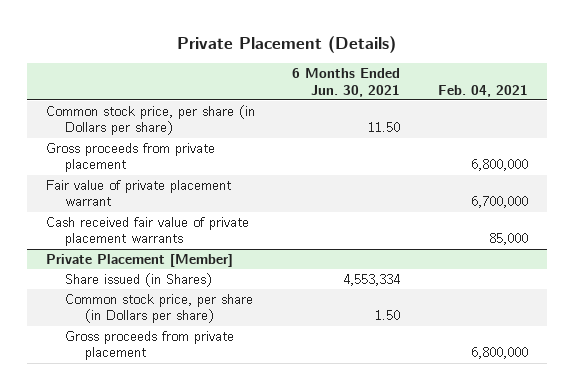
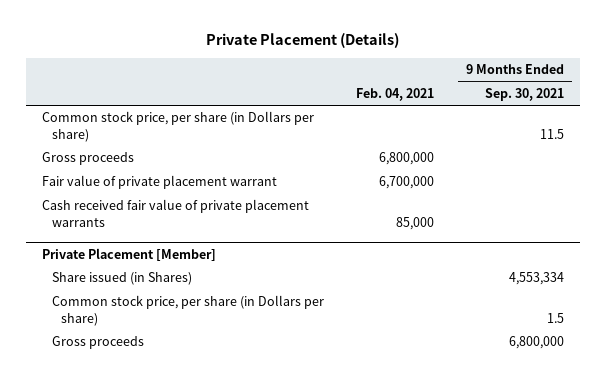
- | 6 Months Ended Jun. 30, 2021 | Feb. 04, 2021
+ | Feb. 04, 2021 | 9 Months Ended Sep. 30, 2021
- Gross proceeds from private placement | | 6,800,000
+ Gross proceeds | 6,800,000 |
@ Private Placement [Member]
- Gross proceeds from private placement | | 6,800,000
+ Gross proceeds | | 6,800,000

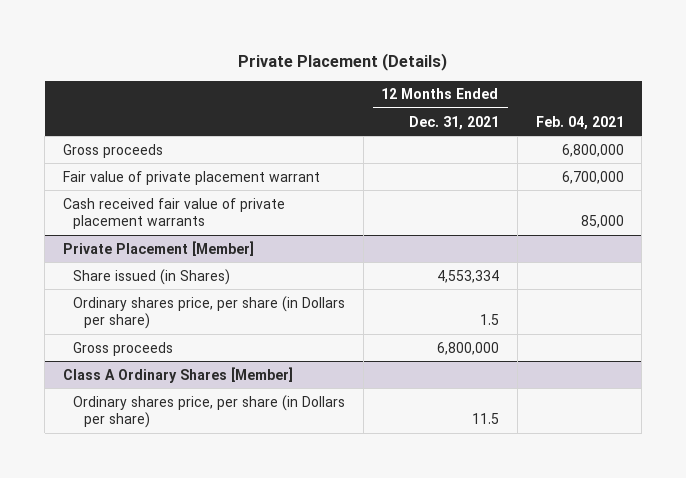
- | Feb. 04, 2021 | 9 Months Ended Sep. 30, 2021
+ | 12 Months Ended Dec. 31, 2021 | Feb. 04, 2021
- Common stock price, per share (in Dollars per share) | | 11.5
@ Private Placement [Member]
- Common stock price, per share (in Dollars per share) | | 1.5
+ Ordinary shares price, per share (in Dollars per share) | 1.5 |
+ Class A Ordinary Shares [Member]
+ Ordinary shares price, per share (in Dollars per share) | 11.5 |

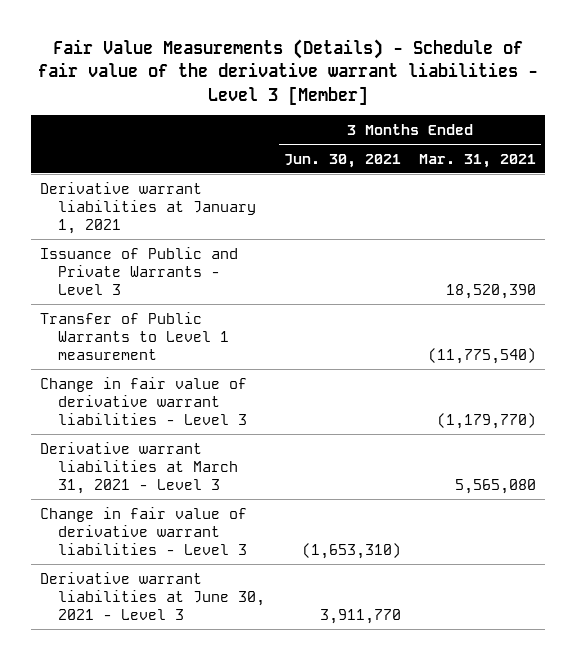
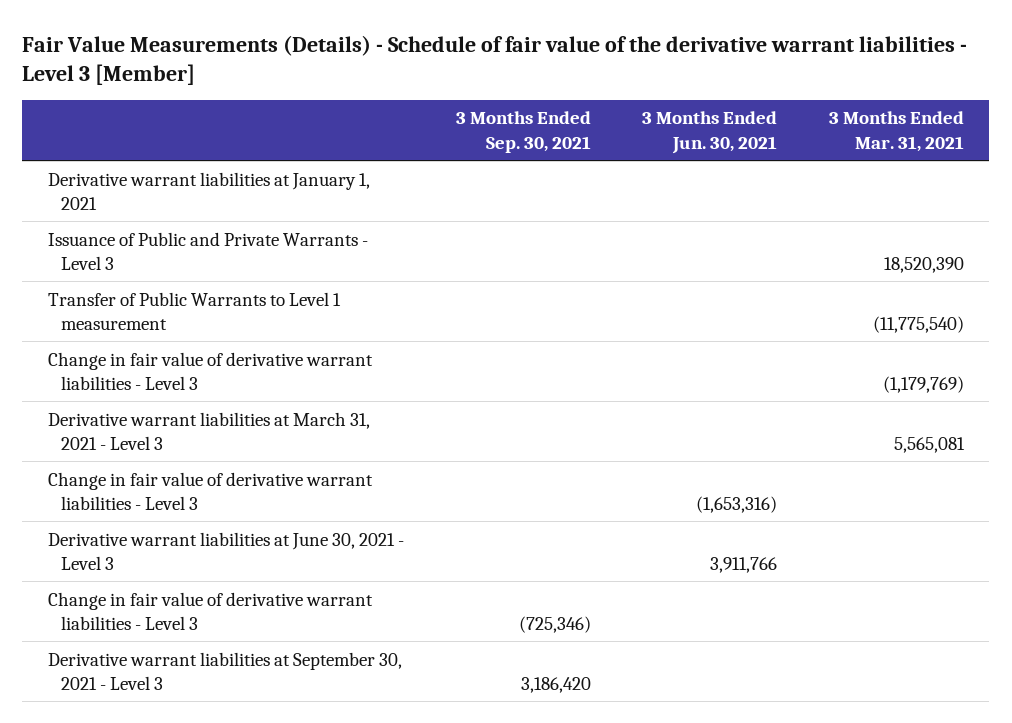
- | 3 Months Ended Jun. 30, 2021 | 3 Months Ended Mar. 31, 2021
+ | 3 Months Ended Sep. 30, 2021 | 3 Months Ended Jun. 30, 2021 | 3 Months Ended Mar. 31, 2021
- Change in fair value of derivative warrant liabilities - Level 3 | | (1,179,770)
- Derivative warrant liabilities at March 31, 2021 - Level 3 | | 5,565,080
- Change in fair value of derivative warrant liabilities - Level 3 | (1,653,310) |
- Derivative warrant liabilities at June 30, 2021 - Level 3 | 3,911,770 |
+ Change in fair value of derivative warrant liabilities - Level 3 | | | (1,179,769)
+ Derivative warrant liabilities at March 31, 2021 - Level 3 | | | 5,565,081
+ Change in fair value of derivative warrant liabilities - Level 3 | | (1,653,316) |
+ Derivative warrant liabilities at June 30, 2021 - Level 3 | | 3,911,766 |
+ Change in fair value of derivative warrant liabilities - Level 3 | (725,346) | |
+ Derivative warrant liabilities at September 30, 2021 - Level 3 | 3,186,420 | |

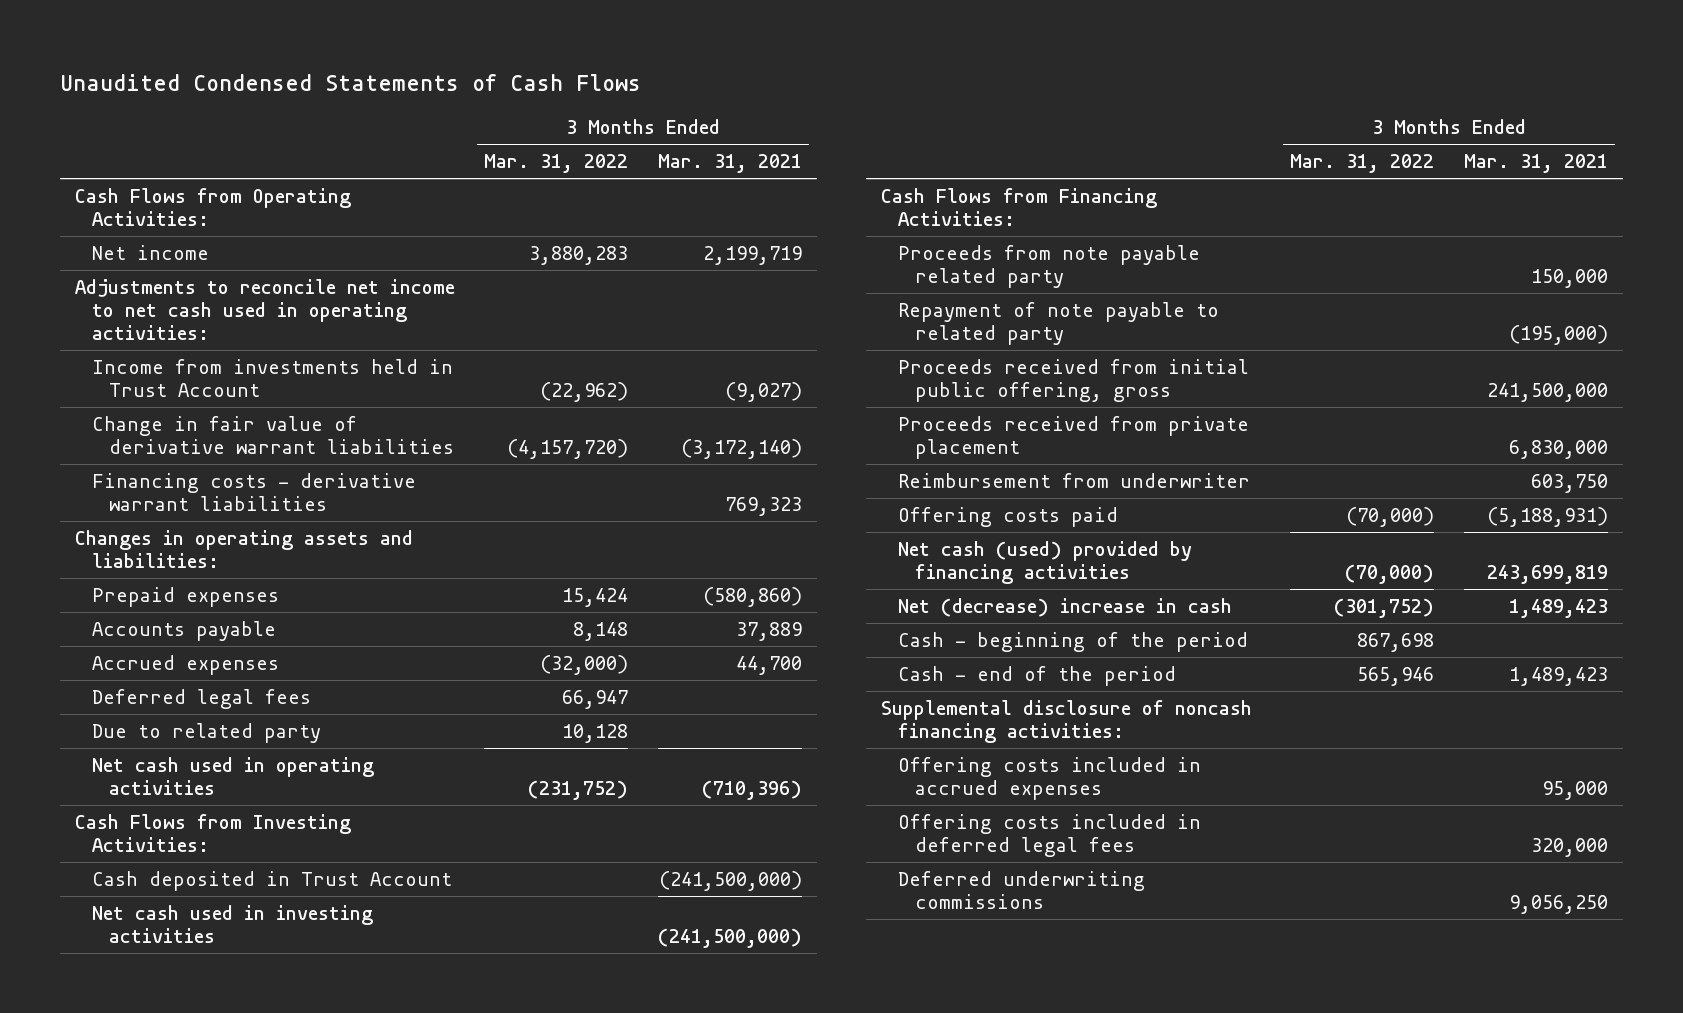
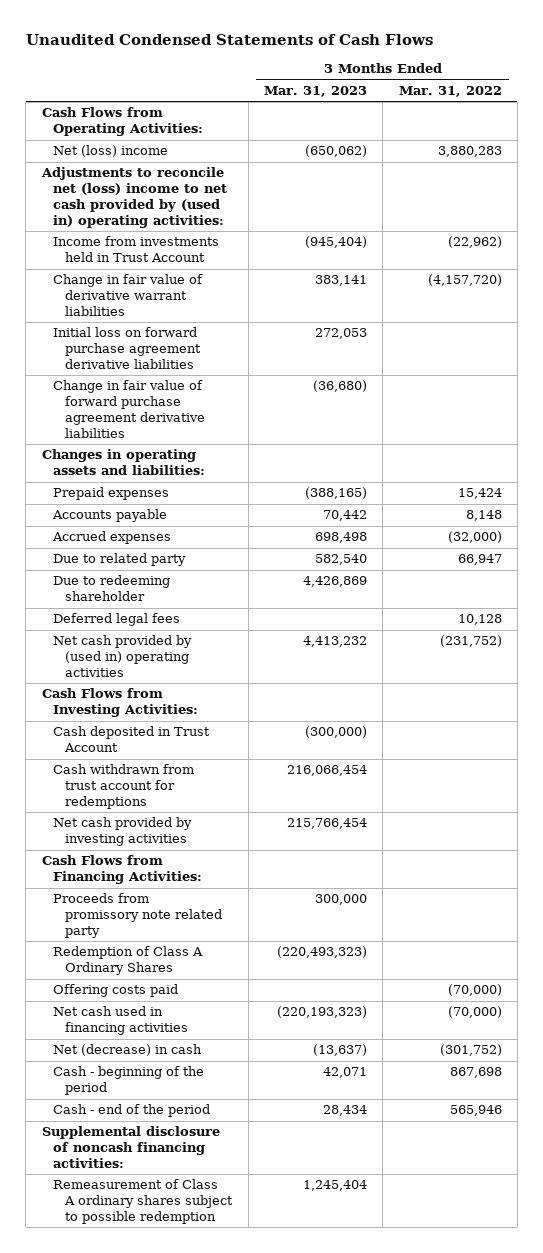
- | 3 Months Ended Mar. 31, 2022 | 3 Months Ended Mar. 31, 2021
+ | 3 Months Ended Mar. 31, 2023 | 3 Months Ended Mar. 31, 2022
- Net income | 3,880,283 | 2,199,719
- Adjustments to reconcile net income to net cash used in operating activities:
+ Net (loss) income | (650,062) | 3,880,283
+ Adjustments to reconcile net (loss) income to net cash provided by (used in) operating activities:
- Financing costs - derivative warrant liabilities | | 769,323
+ Initial loss on forward purchase agreement derivative liabilities | 272,053 |
+ Change in fair value of forward purchase agreement derivative liabilities | (36,680) |
- Deferred legal fees | 66,947 |
- Due to related party | 10,128 |
- Net cash used in operating activities | (231,752) | (710,396)
+ Due to related party | 582,540 | 66,947
+ Due to redeeming shareholder | 4,426,869 |
+ Deferred legal fees | | 10,128
+ Net cash provided by (used in) operating activities | 4,413,232 | (231,752)
- Net cash used in investing activities | | (241,500,000)
+ Cash withdrawn from trust account for redemptions | 216,066,454 |
+ Net cash provided by investing activities | 215,766,454 |
- Proceeds from note payable related party | | 150,000
- Repayment of note payable to related party | | (195,000)
- Proceeds received from initial public offering, gross | | 241,500,000
- Proceeds received from private placement | | 6,830,000
- Reimbursement from underwriter | | 603,750
+ Proceeds from promissory note related party | 300,000 |
+ Redemption of Class A Ordinary Shares | (220,493,323) |
- Net cash (used) provided by financing activities | (70,000) | 243,699,819
- Net (decrease) increase in cash | (301,752) | 1,489,423
+ Net cash used in financing activities | (220,193,323) | (70,000)
+ Net (decrease) in cash | (13,637) | (301,752)
- Offering costs included in accrued expenses | | 95,000
- Offering costs included in deferred legal fees | | 320,000
- Deferred underwriting commissions | | 9,056,250
+ Remeasurement of Class A ordinary shares subject to possible redemption | 1,245,404 |

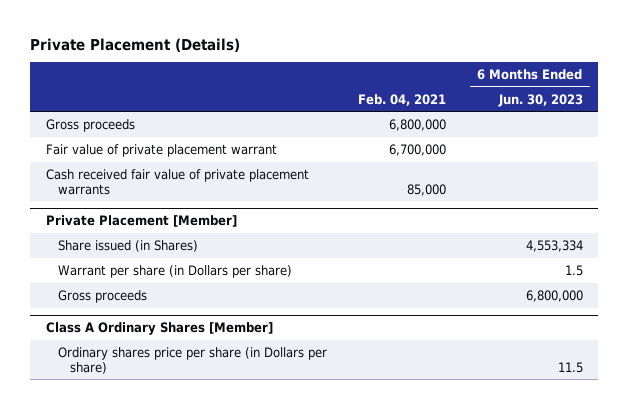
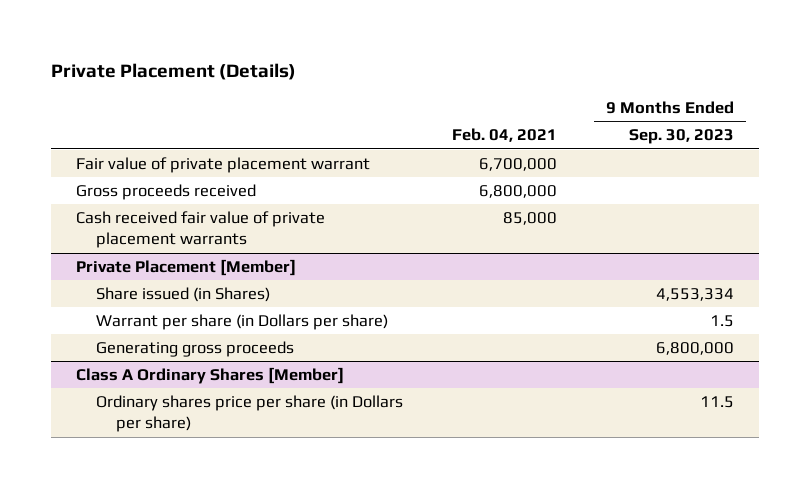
- | Feb. 04, 2021 | 6 Months Ended Jun. 30, 2023
+ | Feb. 04, 2021 | 9 Months Ended Sep. 30, 2023
- Gross proceeds | 6,800,000 |
+ Gross proceeds received | 6,800,000 |
@ Private Placement [Member]
- Gross proceeds | | 6,800,000
+ Generating gross proceeds | | 6,800,000

